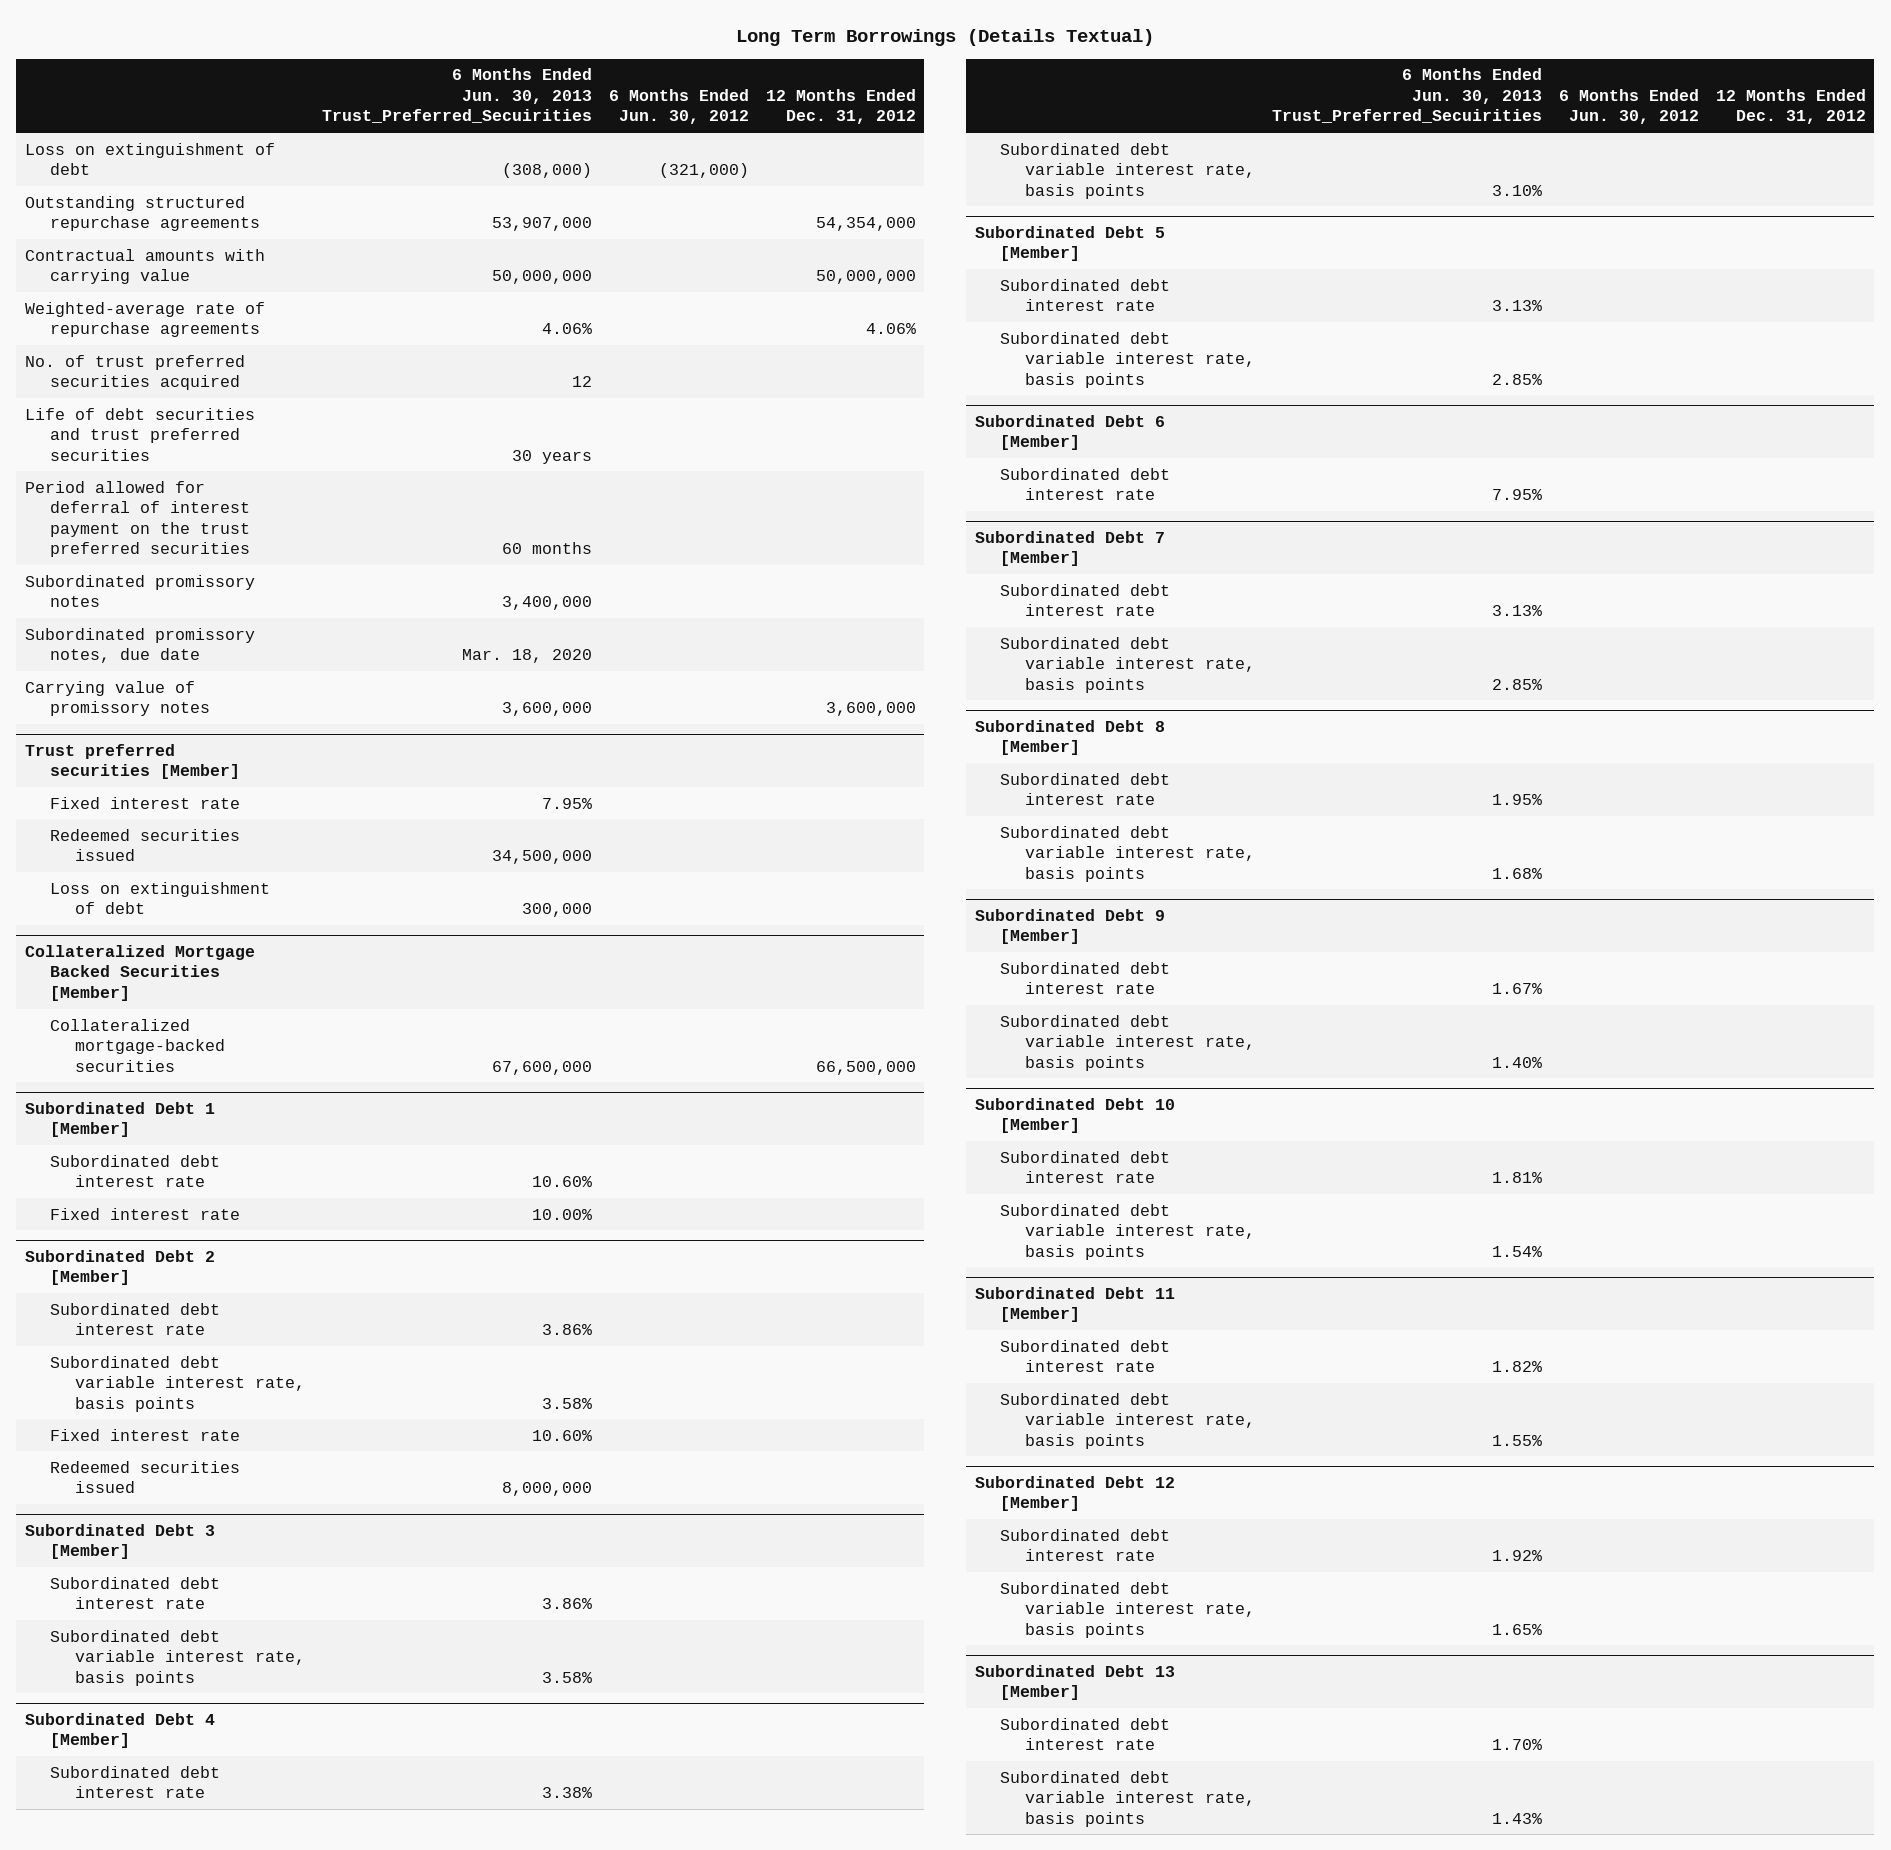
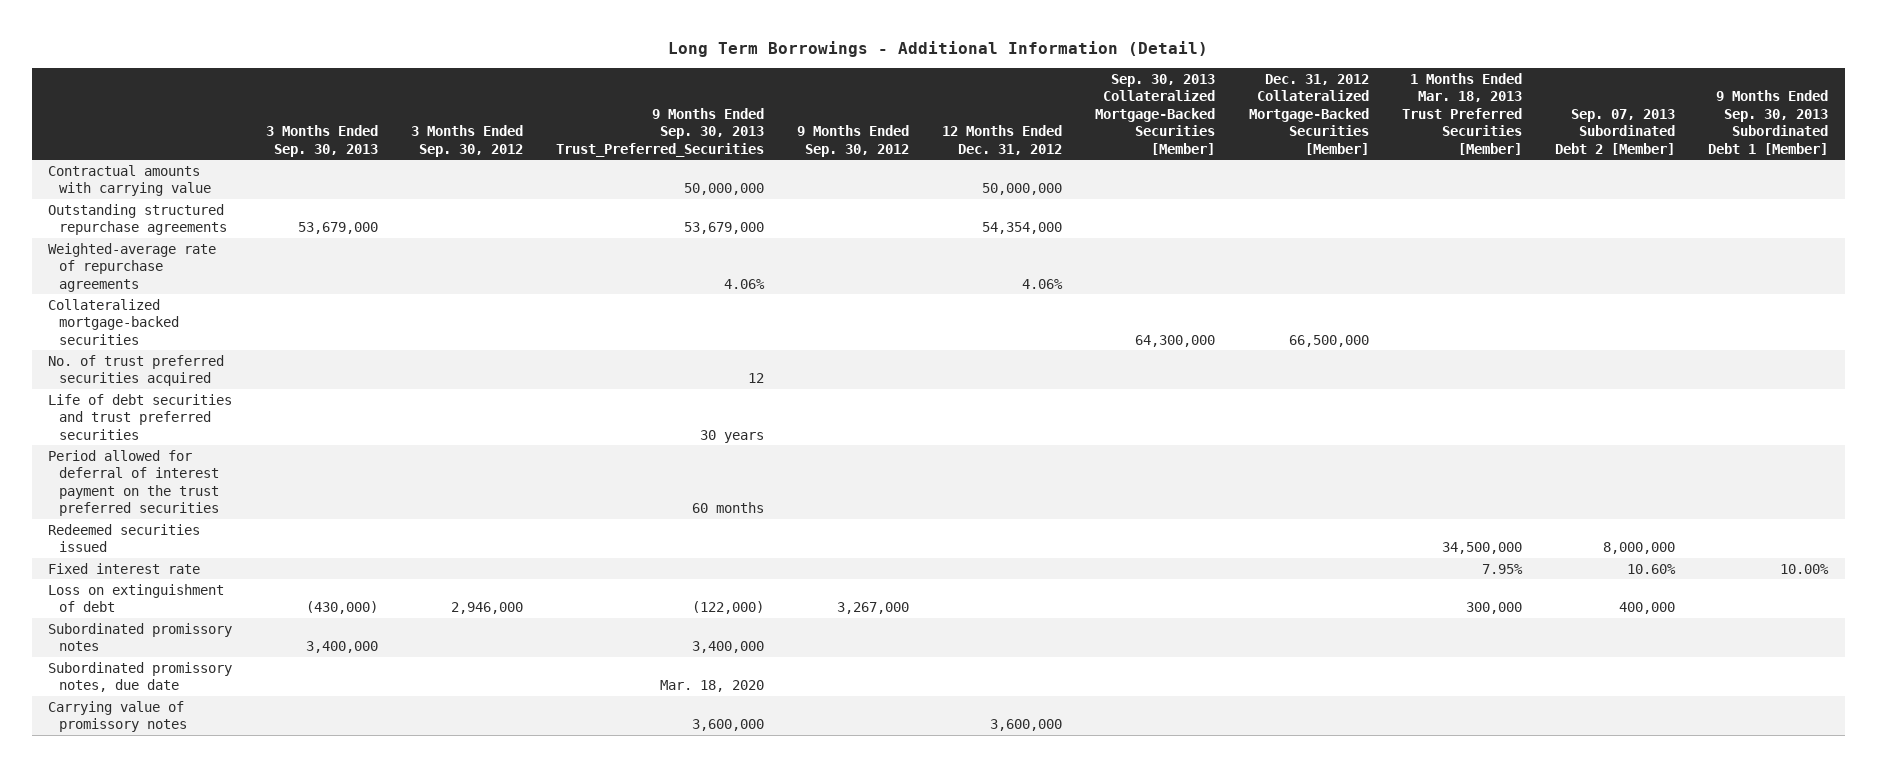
- Long Term Borrowings (Details Textual)
+ Long Term Borrowings - Additional Information (Detail)
- | 6 Months Ended Jun. 30, 2013 Trust_Preferred_Secuirities | 6 Months Ended Jun. 30, 2012 | 12 Months Ended Dec. 31, 2012
+ | 3 Months Ended Sep. 30, 2013 | 3 Months Ended Sep. 30, 2012 | 9 Months Ended Sep. 30, 2013 Trust_Preferred_Securities | 9 Months Ended Sep. 30, 2012 | 12 Months Ended Dec. 31, 2012 | Sep. 30, 2013 Collateralized Mortgage-Backed Securities [Member] | Dec. 31, 2012 Collateralized Mortgage-Backed Securities [Member] | 1 Months Ended Mar. 18, 2013 Trust Preferred Securities [Member] | Sep. 07, 2013 Subordinated Debt 2 [Member] | 9 Months Ended Sep. 30, 2013 Subordinated Debt 1 [Member]
moved down: Outstanding structured repurchase agreements | 53,679,000 | | 53,679,000 | | 54,354,000 | | | | |
+ Collateralized mortgage-backed securities | | | | | | 64,300,000 | 66,500,000 | | |
+ Redeemed securities issued | | | | | | | | 34,500,000 | 8,000,000 |
+ Fixed interest rate | | | | | | | | 7.95% | 10.60% | 10.00%
moved down: Loss on extinguishment of debt | (430,000) | 2,946,000 | (122,000) | 3,267,000 | | | | 300,000 | 400,000 |
- Trust preferred securities [Member]
- Fixed interest rate | 7.95% | |
- Redeemed securities issued | 34,500,000 | |
- Loss on extinguishment of debt | 300,000 | |
- Collateralized Mortgage Backed Securities [Member]
- Collateralized mortgage-backed securities | 67,600,000 | | 66,500,000
- Subordinated Debt 1 [Member]
- Subordinated debt interest rate | 10.60% | |
- Fixed interest rate | 10.00% | |
- Subordinated Debt 2 [Member]
- Subordinated debt interest rate | 3.86% | |
- Subordinated debt variable interest rate, basis points | 3.58% | |
- Fixed interest rate | 10.60% | |
- Redeemed securities issued | 8,000,000 | |
- Subordinated Debt 3 [Member]
- Subordinated debt interest rate | 3.86% | |
- Subordinated debt variable interest rate, basis points | 3.58% | |
- Subordinated Debt 4 [Member]
- Subordinated debt interest rate | 3.38% | |
- Subordinated debt variable interest rate, basis points | 3.10% | |
- Subordinated Debt 5 [Member]
- Subordinated debt interest rate | 3.13% | |
- Subordinated debt variable interest rate, basis points | 2.85% | |
- Subordinated Debt 6 [Member]
- Subordinated debt interest rate | 7.95% | |
- Subordinated Debt 7 [Member]
- Subordinated debt interest rate | 3.13% | |
- Subordinated debt variable interest rate, basis points | 2.85% | |
- Subordinated Debt 8 [Member]
- Subordinated debt interest rate | 1.95% | |
- Subordinated debt variable interest rate, basis points | 1.68% | |
- Subordinated Debt 9 [Member]
- Subordinated debt interest rate | 1.67% | |
- Subordinated debt variable interest rate, basis points | 1.40% | |
- Subordinated Debt 10 [Member]
- Subordinated debt interest rate | 1.81% | |
- Subordinated debt variable interest rate, basis points | 1.54% | |
- Subordinated Debt 11 [Member]
- Subordinated debt interest rate | 1.82% | |
- Subordinated debt variable interest rate, basis points | 1.55% | |
- Subordinated Debt 12 [Member]
- Subordinated debt interest rate | 1.92% | |
- Subordinated debt variable interest rate, basis points | 1.65% | |
- Subordinated Debt 13 [Member]
- Subordinated debt interest rate | 1.70% | |
- Subordinated debt variable interest rate, basis points | 1.43% | |

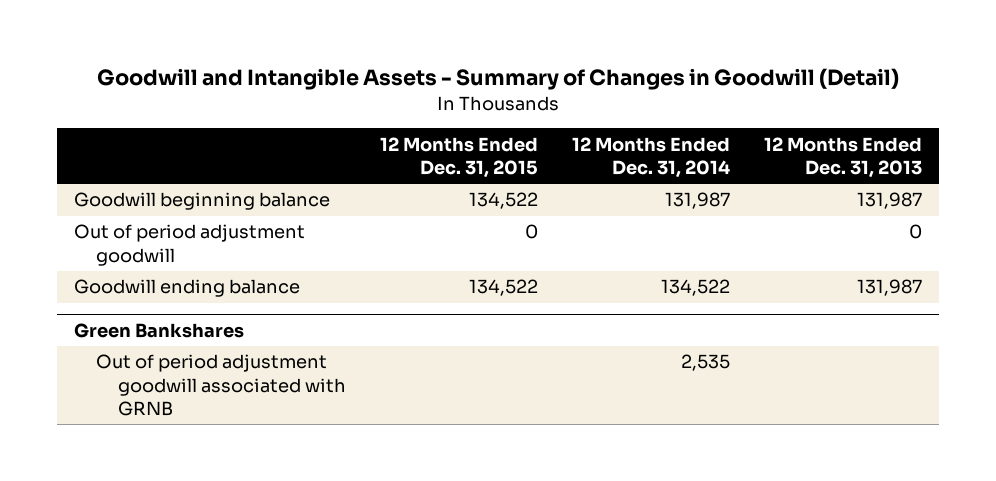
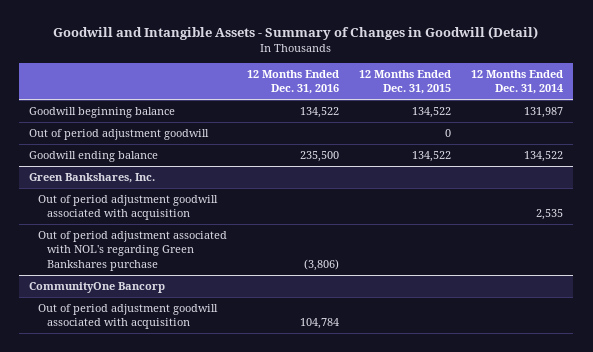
- | 12 Months Ended Dec. 31, 2015 | 12 Months Ended Dec. 31, 2014 | 12 Months Ended Dec. 31, 2013
+ | 12 Months Ended Dec. 31, 2016 | 12 Months Ended Dec. 31, 2015 | 12 Months Ended Dec. 31, 2014
- Green Bankshares
- Out of period adjustment goodwill associated with GRNB | | 2,535 |
+ Green Bankshares, Inc.
+ Out of period adjustment goodwill associated with acquisition | | | 2,535
+ Out of period adjustment associated with NOL's regarding Green Bankshares purchase | (3,806) | |
+ CommunityOne Bancorp
+ Out of period adjustment goodwill associated with acquisition | 104,784 | |

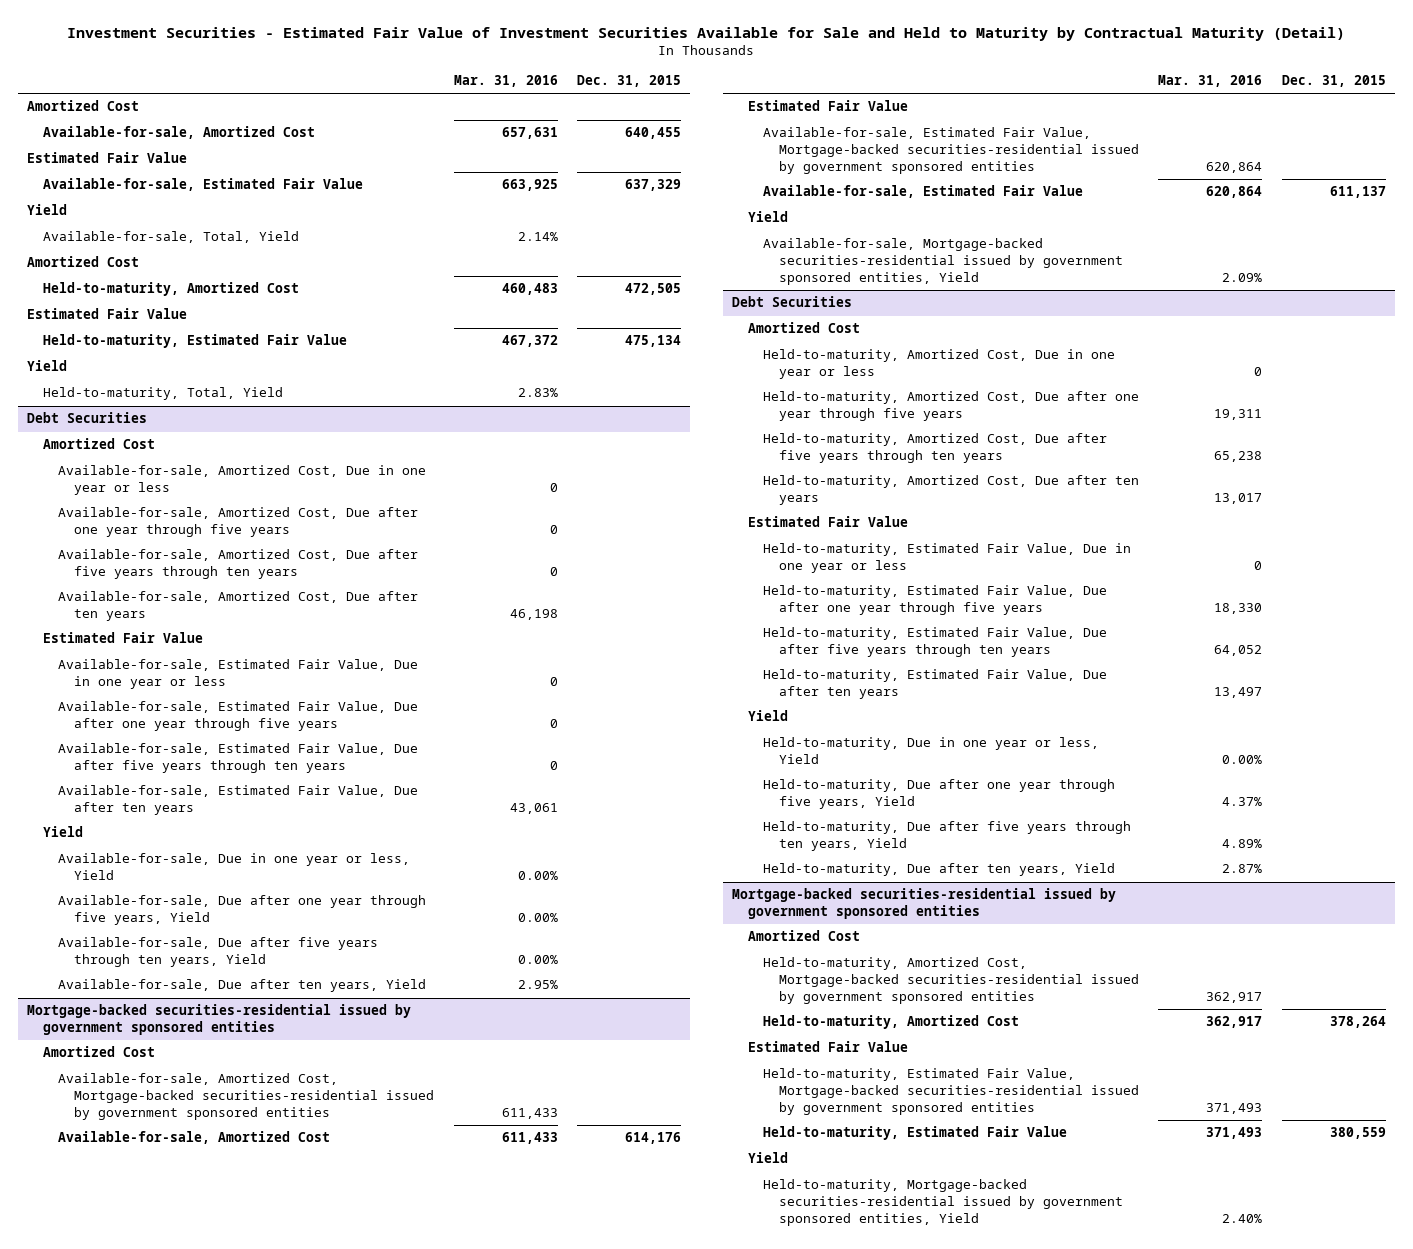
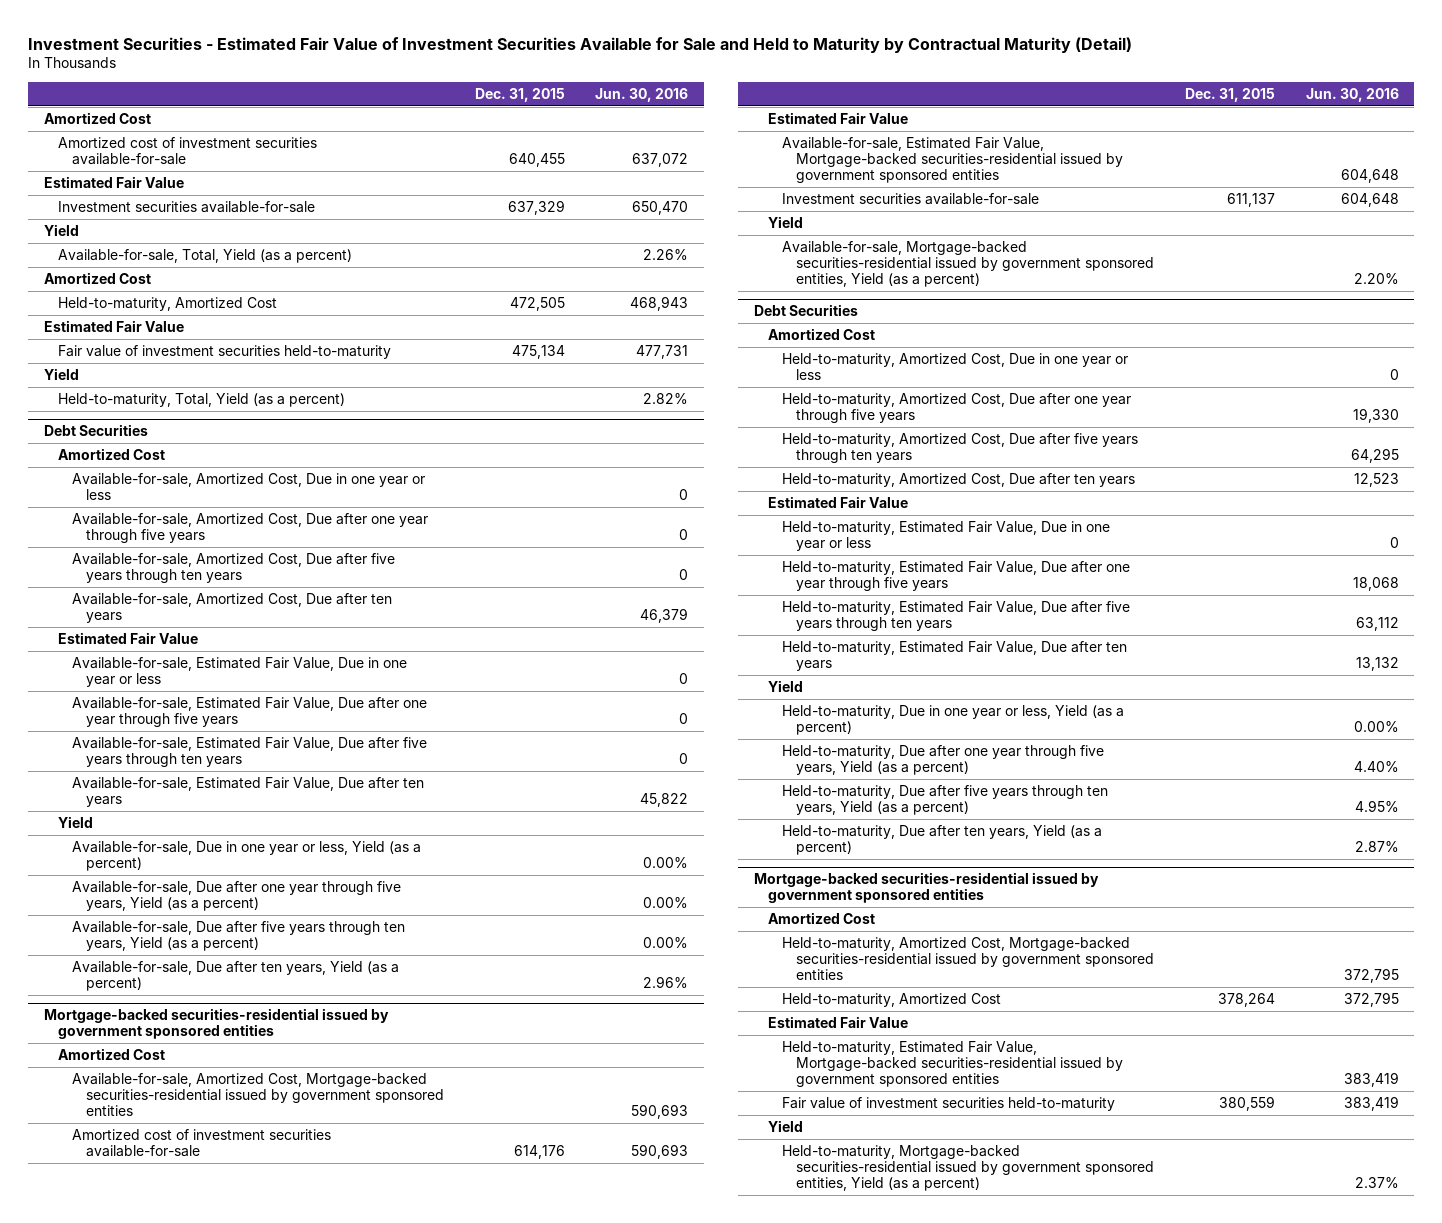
- | Mar. 31, 2016 | Dec. 31, 2015
+ | Dec. 31, 2015 | Jun. 30, 2016
- Available-for-sale, Amortized Cost | 657,631 | 640,455
+ Amortized cost of investment securities available-for-sale | 640,455 | 637,072
- Available-for-sale, Estimated Fair Value | 663,925 | 637,329
+ Investment securities available-for-sale | 637,329 | 650,470
- Available-for-sale, Total, Yield | 2.14% |
+ Available-for-sale, Total, Yield (as a percent) | | 2.26%
- Held-to-maturity, Estimated Fair Value | 467,372 | 475,134
+ Fair value of investment securities held-to-maturity | 475,134 | 477,731
- Held-to-maturity, Total, Yield | 2.83% |
+ Held-to-maturity, Total, Yield (as a percent) | | 2.82%
@ Debt Securities
- Available-for-sale, Due in one year or less, Yield | 0.00% |
- Available-for-sale, Due after one year through five years, Yield | 0.00% |
- Available-for-sale, Due after five years through ten years, Yield | 0.00% |
- Available-for-sale, Due after ten years, Yield | 2.95% |
+ Available-for-sale, Due in one year or less, Yield (as a percent) | | 0.00%
+ Available-for-sale, Due after one year through five years, Yield (as a percent) | | 0.00%
+ Available-for-sale, Due after five years through ten years, Yield (as a percent) | | 0.00%
+ Available-for-sale, Due after ten years, Yield (as a percent) | | 2.96%
@ Mortgage-backed securities-residential issued by government sponsored entities
- Available-for-sale, Amortized Cost | 611,433 | 614,176
+ Amortized cost of investment securities available-for-sale | 614,176 | 590,693
- Available-for-sale, Estimated Fair Value | 620,864 | 611,137
+ Investment securities available-for-sale | 611,137 | 604,648
- Available-for-sale, Mortgage-backed securities-residential issued by government sponsored entities, Yield | 2.09% |
+ Available-for-sale, Mortgage-backed securities-residential issued by government sponsored entities, Yield (as a percent) | | 2.20%
@ Debt Securities
- Held-to-maturity, Due in one year or less, Yield | 0.00% |
- Held-to-maturity, Due after one year through five years, Yield | 4.37% |
- Held-to-maturity, Due after five years through ten years, Yield | 4.89% |
- Held-to-maturity, Due after ten years, Yield | 2.87% |
+ Held-to-maturity, Due in one year or less, Yield (as a percent) | | 0.00%
+ Held-to-maturity, Due after one year through five years, Yield (as a percent) | | 4.40%
+ Held-to-maturity, Due after five years through ten years, Yield (as a percent) | | 4.95%
+ Held-to-maturity, Due after ten years, Yield (as a percent) | | 2.87%
@ Mortgage-backed securities-residential issued by government sponsored entities
- Held-to-maturity, Estimated Fair Value | 371,493 | 380,559
+ Fair value of investment securities held-to-maturity | 380,559 | 383,419
- Held-to-maturity, Mortgage-backed securities-residential issued by government sponsored entities, Yield | 2.40% |
+ Held-to-maturity, Mortgage-backed securities-residential issued by government sponsored entities, Yield (as a percent) | | 2.37%

